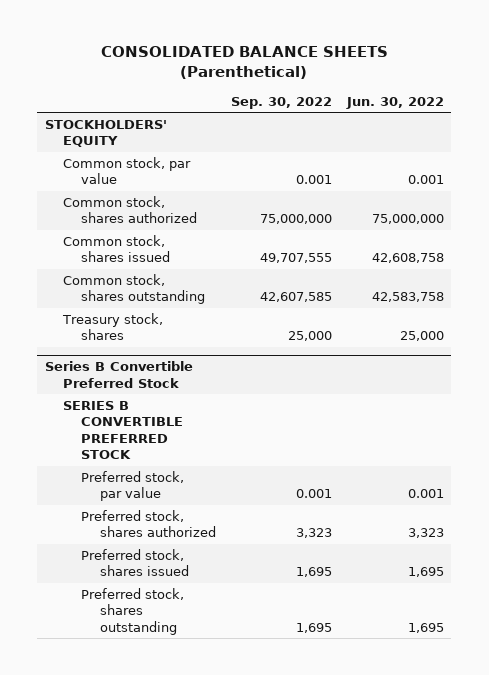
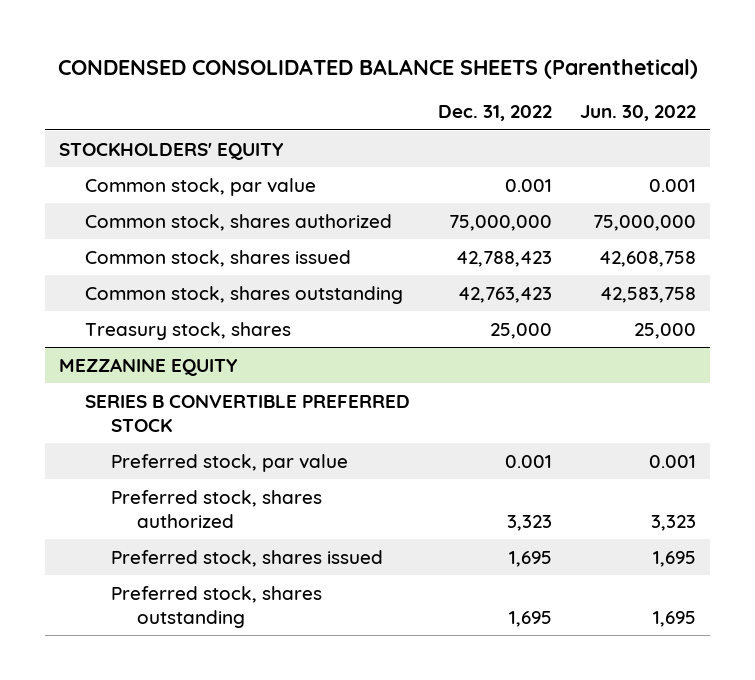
- CONSOLIDATED BALANCE SHEETS (Parenthetical)
+ CONDENSED CONSOLIDATED BALANCE SHEETS (Parenthetical)
- | Sep. 30, 2022 | Jun. 30, 2022
+ | Dec. 31, 2022 | Jun. 30, 2022
- Series B Convertible Preferred Stock
+ MEZZANINE EQUITY

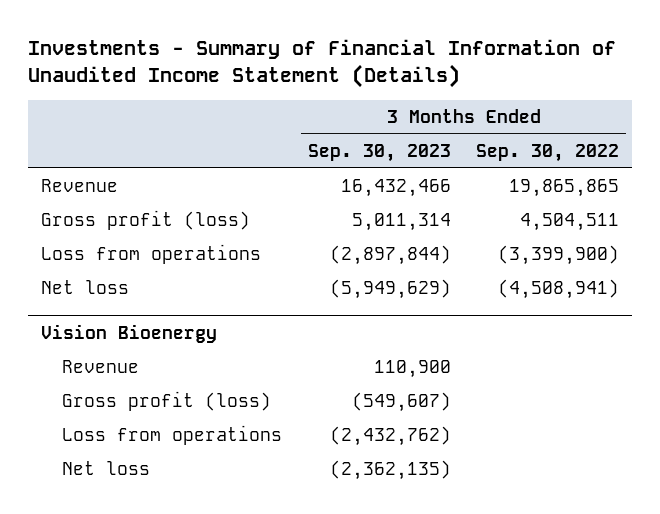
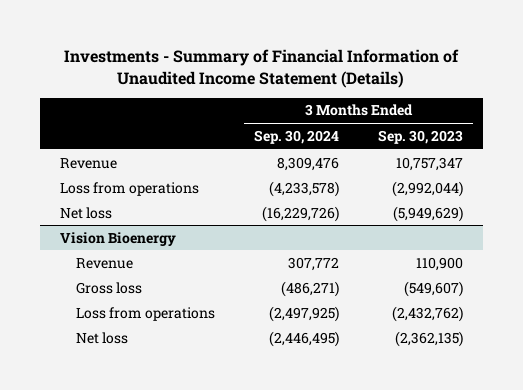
- | 3 Months Ended Sep. 30, 2023 | 3 Months Ended Sep. 30, 2022
+ | 3 Months Ended Sep. 30, 2024 | 3 Months Ended Sep. 30, 2023
- Revenue | 16,432,466 | 19,865,865
- Gross profit (loss) | 5,011,314 | 4,504,511
- Loss from operations | (2,897,844) | (3,399,900)
+ Revenue | 8,309,476 | 10,757,347
+ Loss from operations | (4,233,578) | (2,992,044)
@ Vision Bioenergy
- Gross profit (loss) | (549,607) |
+ Gross loss | (486,271) | (549,607)

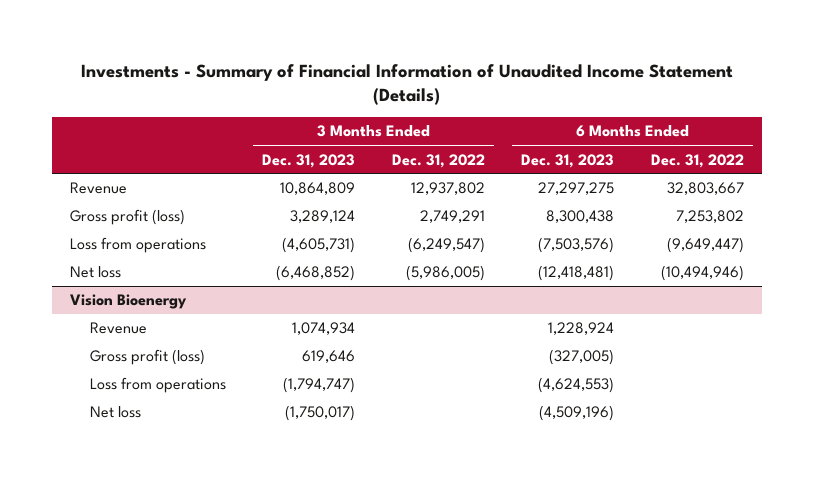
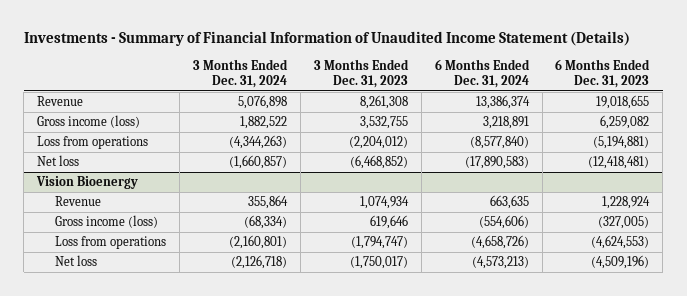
- | 3 Months Ended Dec. 31, 2023 | 3 Months Ended Dec. 31, 2022 | 6 Months Ended Dec. 31, 2023 | 6 Months Ended Dec. 31, 2022
+ | 3 Months Ended Dec. 31, 2024 | 3 Months Ended Dec. 31, 2023 | 6 Months Ended Dec. 31, 2024 | 6 Months Ended Dec. 31, 2023
- Revenue | 10,864,809 | 12,937,802 | 27,297,275 | 32,803,667
- Gross profit (loss) | 3,289,124 | 2,749,291 | 8,300,438 | 7,253,802
- Loss from operations | (4,605,731) | (6,249,547) | (7,503,576) | (9,649,447)
+ Revenue | 5,076,898 | 8,261,308 | 13,386,374 | 19,018,655
+ Gross income (loss) | 1,882,522 | 3,532,755 | 3,218,891 | 6,259,082
+ Loss from operations | (4,344,263) | (2,204,012) | (8,577,840) | (5,194,881)
@ Vision Bioenergy
- Gross profit (loss) | 619,646 | | (327,005) |
+ Gross income (loss) | (68,334) | 619,646 | (554,606) | (327,005)

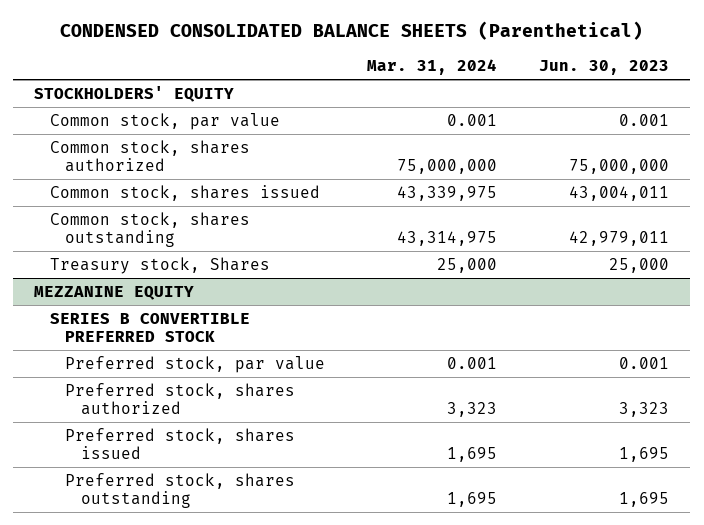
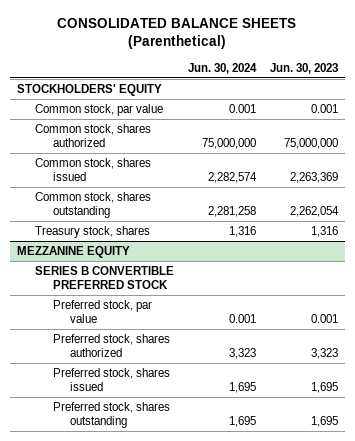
- CONDENSED CONSOLIDATED BALANCE SHEETS (Parenthetical)
+ CONSOLIDATED BALANCE SHEETS (Parenthetical)
- | Mar. 31, 2024 | Jun. 30, 2023
+ | Jun. 30, 2024 | Jun. 30, 2023
- Common stock, shares issued | 43,339,975 | 43,004,011
- Common stock, shares outstanding | 43,314,975 | 42,979,011
- Treasury stock, Shares | 25,000 | 25,000
+ Common stock, shares issued | 2,282,574 | 2,263,369
+ Common stock, shares outstanding | 2,281,258 | 2,262,054
+ Treasury stock, shares | 1,316 | 1,316

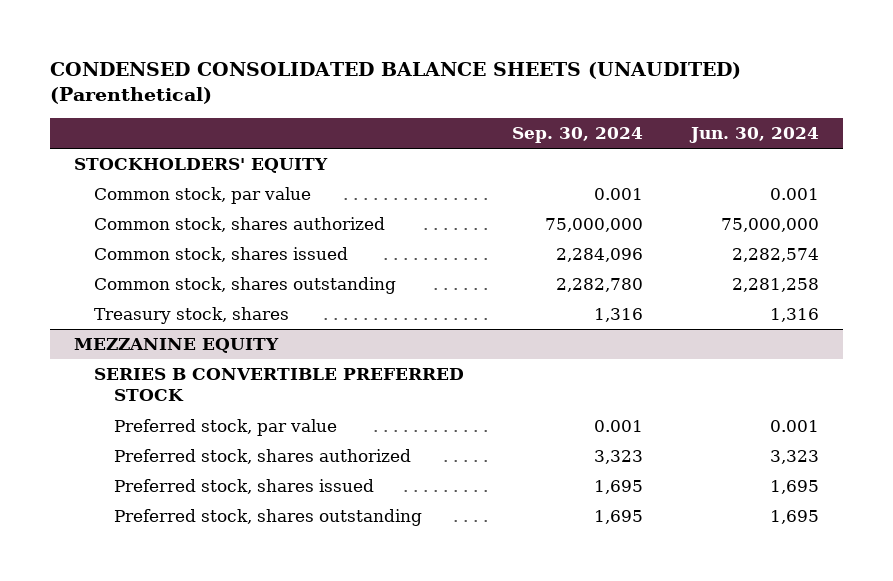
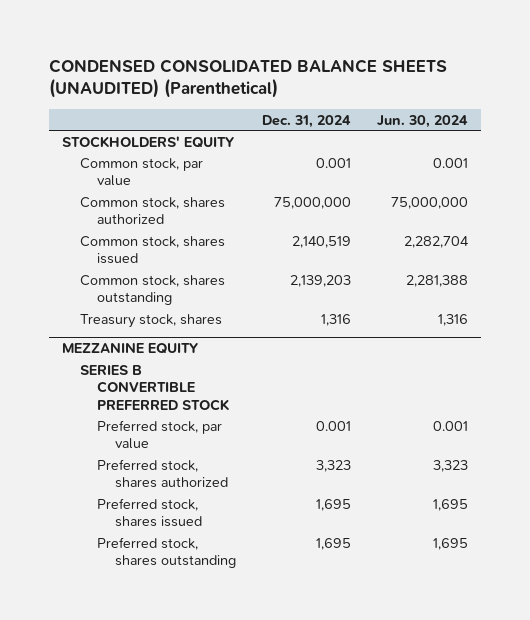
- | Sep. 30, 2024 | Jun. 30, 2024
+ | Dec. 31, 2024 | Jun. 30, 2024
- Common stock, shares issued | 2,284,096 | 2,282,574
- Common stock, shares outstanding | 2,282,780 | 2,281,258
+ Common stock, shares issued | 2,140,519 | 2,282,704
+ Common stock, shares outstanding | 2,139,203 | 2,281,388

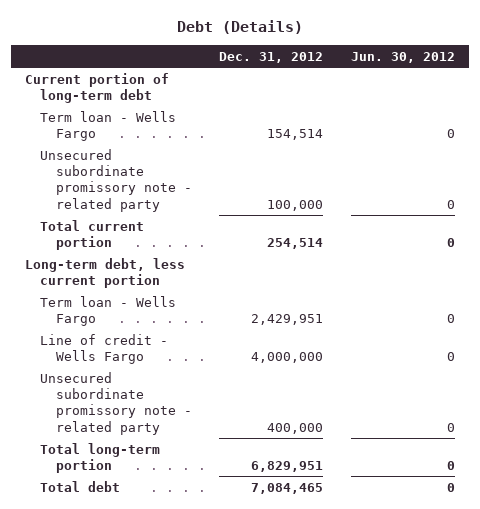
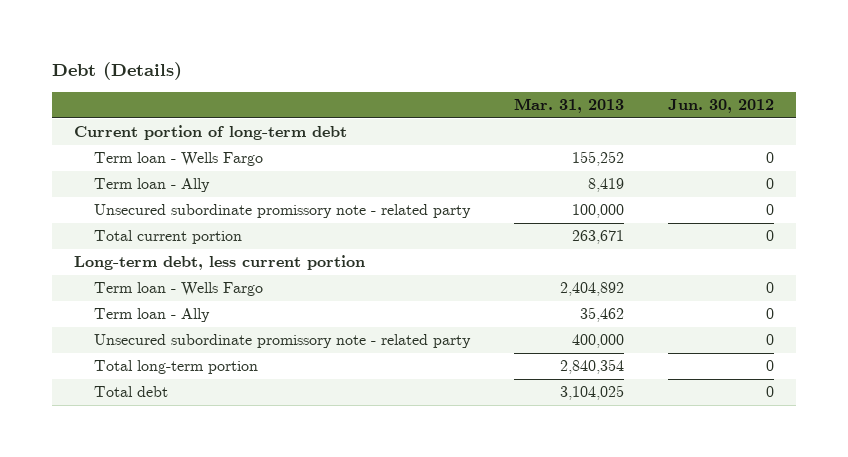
- | Dec. 31, 2012 | Jun. 30, 2012
+ | Mar. 31, 2013 | Jun. 30, 2012
+ Term loan - Ally | 8,419 | 0
- Line of credit - Wells Fargo | 4,000,000 | 0
+ Term loan - Ally | 35,462 | 0

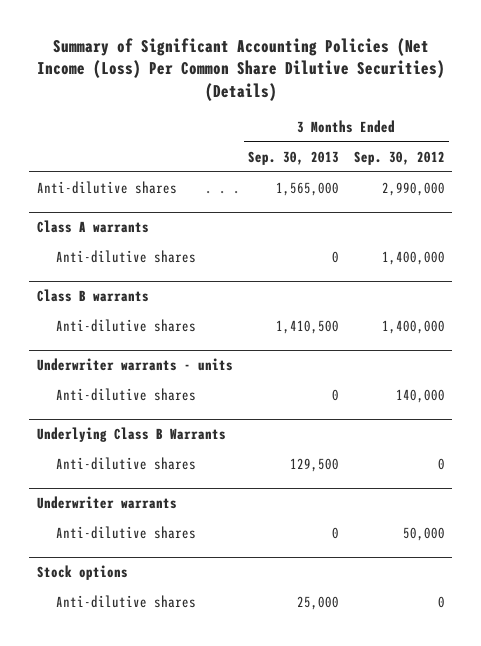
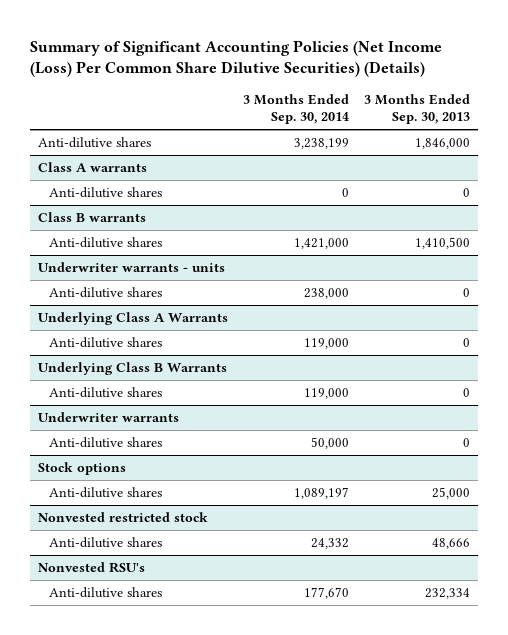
- | 3 Months Ended Sep. 30, 2013 | 3 Months Ended Sep. 30, 2012
+ | 3 Months Ended Sep. 30, 2014 | 3 Months Ended Sep. 30, 2013
- Anti-dilutive shares | 1,565,000 | 2,990,000
+ Anti-dilutive shares | 3,238,199 | 1,846,000
+ Underlying Class A Warrants
+ Anti-dilutive shares | 119,000 | 0
@ Underlying Class B Warrants
- Anti-dilutive shares | 129,500 | 0
+ Anti-dilutive shares | 119,000 | 0
+ Nonvested restricted stock
+ Anti-dilutive shares | 24,332 | 48,666
+ Nonvested RSU's
+ Anti-dilutive shares | 177,670 | 232,334

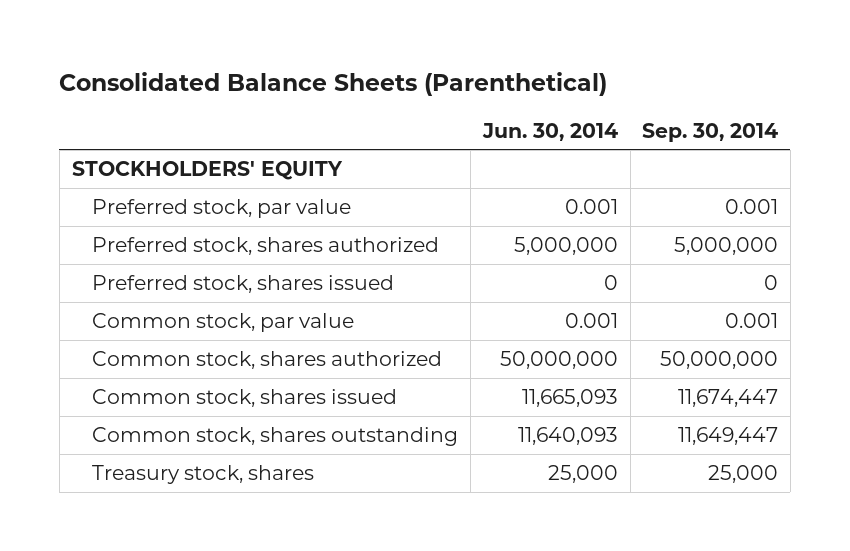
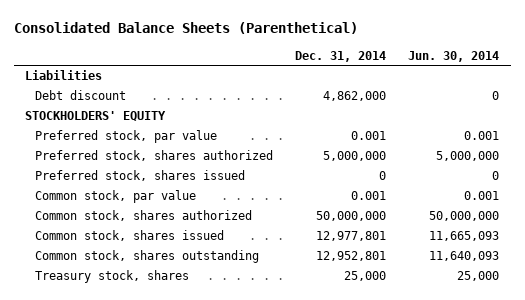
- | Jun. 30, 2014 | Sep. 30, 2014
+ | Dec. 31, 2014 | Jun. 30, 2014
+ Liabilities
+ Debt discount | 4,862,000 | 0

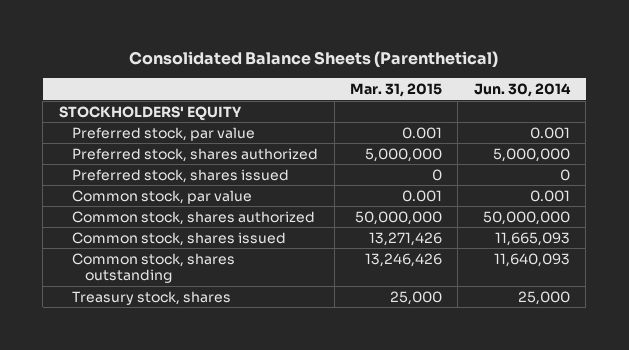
- | Dec. 31, 2014 | Jun. 30, 2014
+ | Mar. 31, 2015 | Jun. 30, 2014
- Liabilities
- Debt discount | 4,862,000 | 0

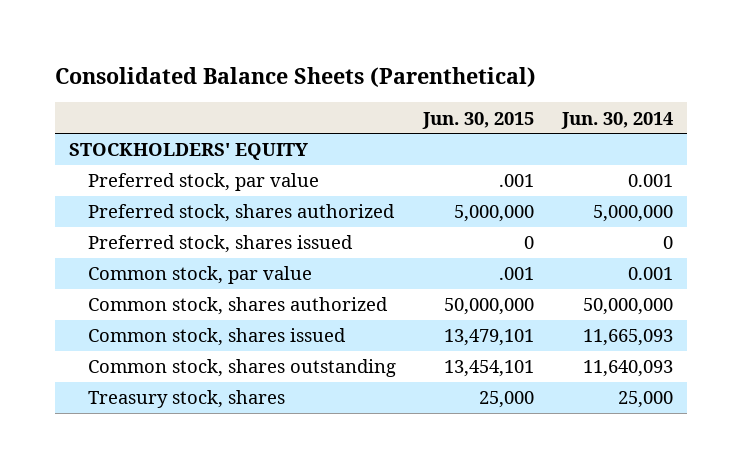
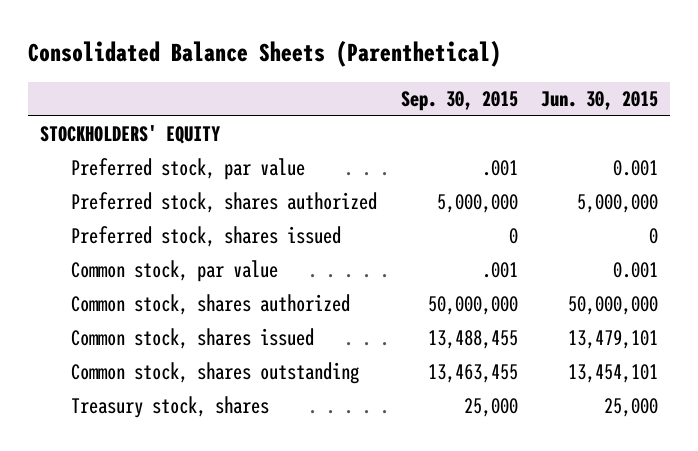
- | Jun. 30, 2015 | Jun. 30, 2014
+ | Sep. 30, 2015 | Jun. 30, 2015
- Preferred stock, par value | .001 | 0.001
+ Preferred stock, par value | .001 | 0.001
- Common stock, par value | .001 | 0.001
+ Common stock, par value | .001 | 0.001

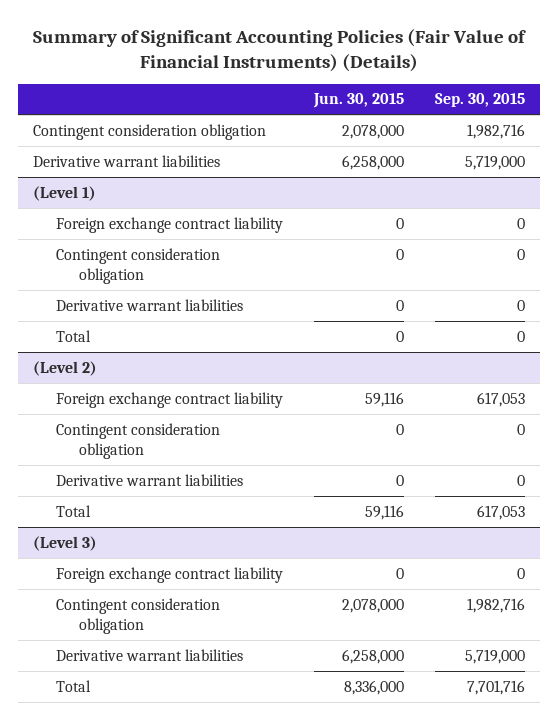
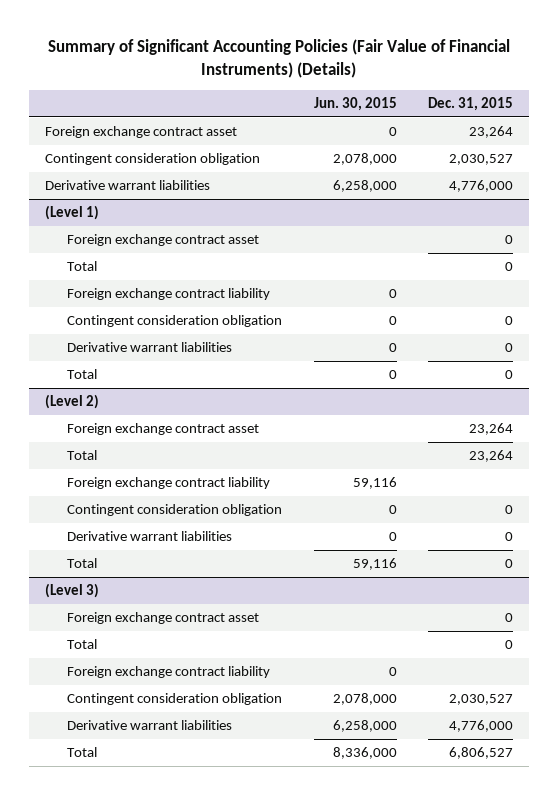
- | Jun. 30, 2015 | Sep. 30, 2015
+ | Jun. 30, 2015 | Dec. 31, 2015
+ Foreign exchange contract asset | 0 | 23,264
@ (Level 1)
+ Foreign exchange contract asset | | 0
+ Total | | 0
@ (Level 2)
+ Foreign exchange contract asset | | 23,264
+ Total | | 23,264
@ (Level 3)
+ Foreign exchange contract asset | | 0
+ Total | | 0

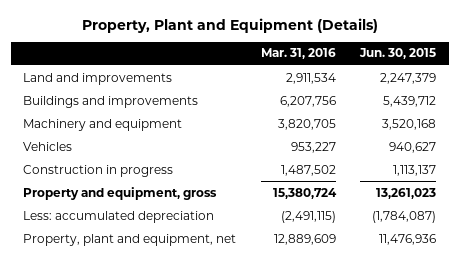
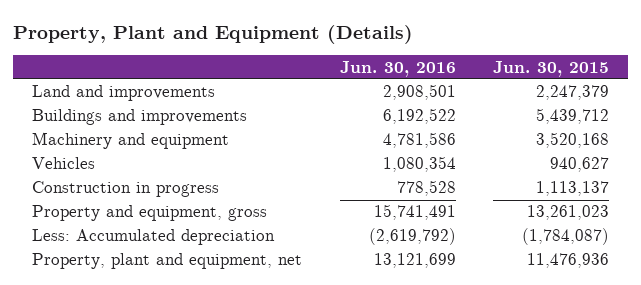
- | Mar. 31, 2016 | Jun. 30, 2015
+ | Jun. 30, 2016 | Jun. 30, 2015
- Less: accumulated depreciation | (2,491,115) | (1,784,087)
+ Less: Accumulated depreciation | (2,619,792) | (1,784,087)

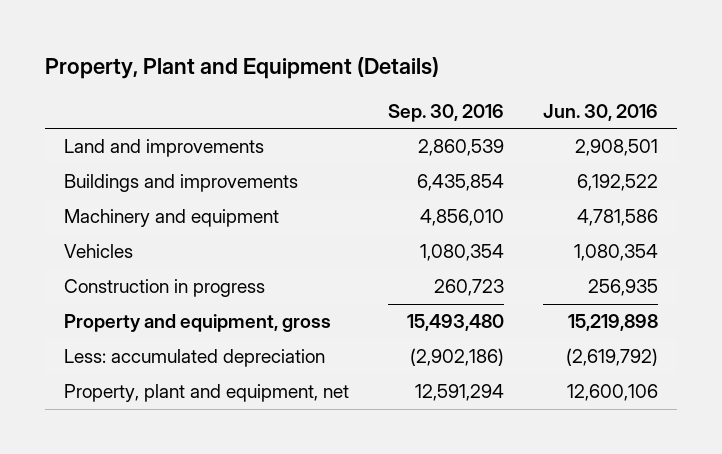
- | Jun. 30, 2016 | Jun. 30, 2015
+ | Sep. 30, 2016 | Jun. 30, 2016
- Construction in progress | 778,528 | 1,113,137
- Property and equipment, gross | 15,741,491 | 13,261,023
- Less: Accumulated depreciation | (2,619,792) | (1,784,087)
- Property, plant and equipment, net | 13,121,699 | 11,476,936
+ Construction in progress | 260,723 | 256,935
+ Property and equipment, gross | 15,493,480 | 15,219,898
+ Less: accumulated depreciation | (2,902,186) | (2,619,792)
+ Property, plant and equipment, net | 12,591,294 | 12,600,106

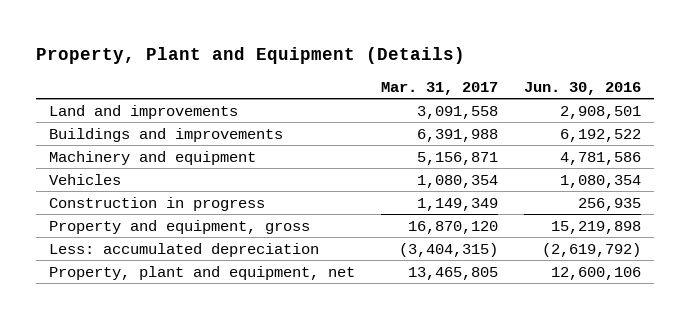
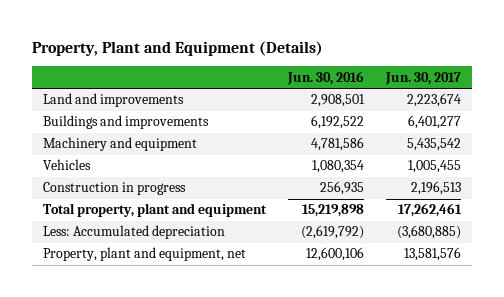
- | Mar. 31, 2017 | Jun. 30, 2016
+ | Jun. 30, 2016 | Jun. 30, 2017
- Property and equipment, gross | 16,870,120 | 15,219,898
- Less: accumulated depreciation | (3,404,315) | (2,619,792)
+ Total property, plant and equipment | 15,219,898 | 17,262,461
+ Less: Accumulated depreciation | (2,619,792) | (3,680,885)

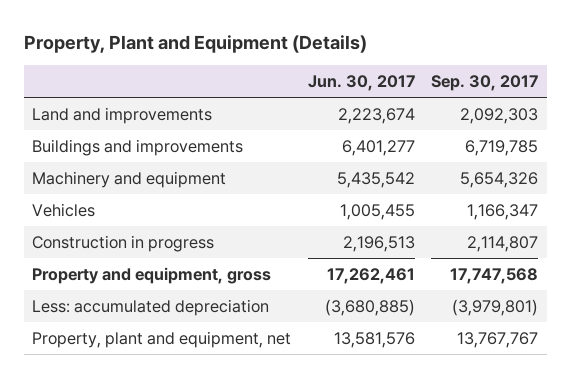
- | Jun. 30, 2016 | Jun. 30, 2017
+ | Jun. 30, 2017 | Sep. 30, 2017
- Total property, plant and equipment | 15,219,898 | 17,262,461
- Less: Accumulated depreciation | (2,619,792) | (3,680,885)
+ Property and equipment, gross | 17,262,461 | 17,747,568
+ Less: accumulated depreciation | (3,680,885) | (3,979,801)

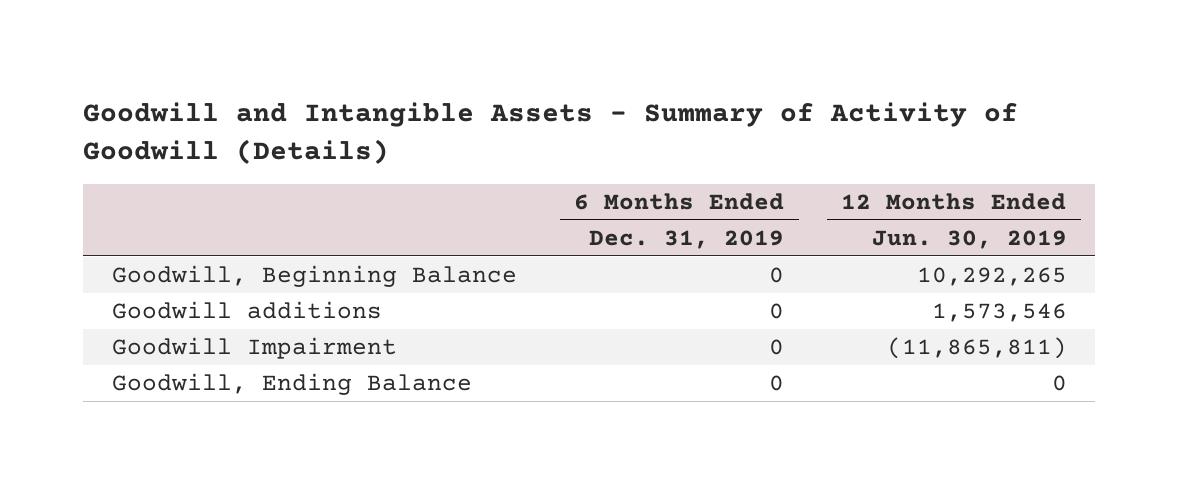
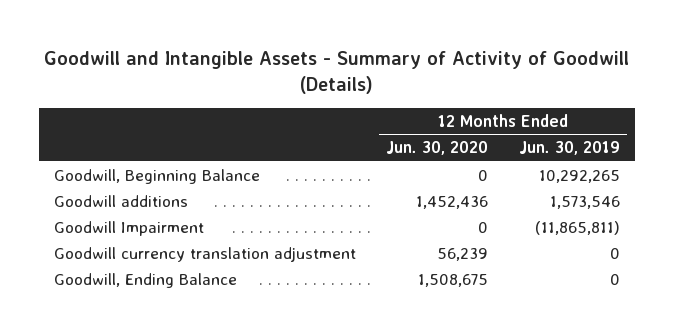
- | 6 Months Ended Dec. 31, 2019 | 12 Months Ended Jun. 30, 2019
+ | 12 Months Ended Jun. 30, 2020 | 12 Months Ended Jun. 30, 2019
+ Goodwill currency translation adjustment | 56,239 | 0

